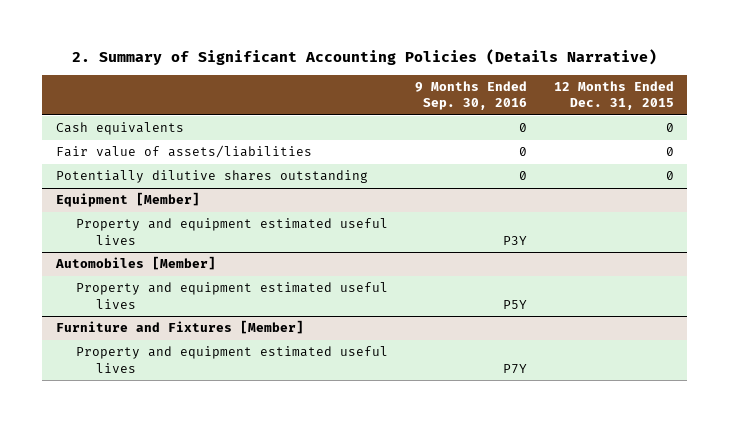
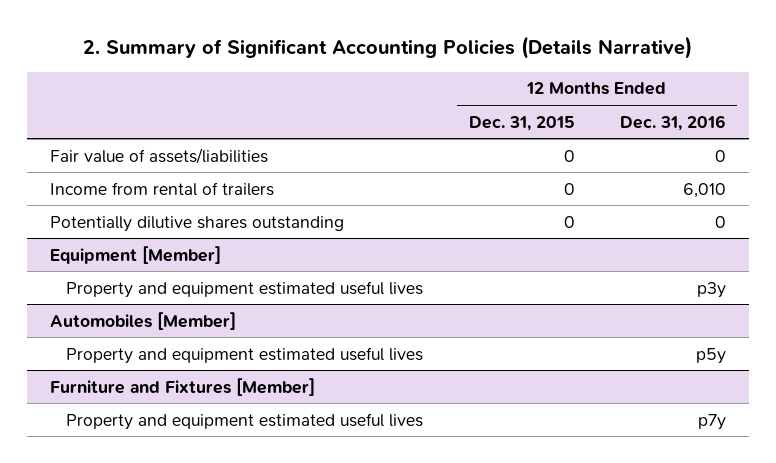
- | 9 Months Ended Sep. 30, 2016 | 12 Months Ended Dec. 31, 2015
+ | 12 Months Ended Dec. 31, 2015 | 12 Months Ended Dec. 31, 2016
- Cash equivalents | 0 | 0
+ Income from rental of trailers | 0 | 6,010

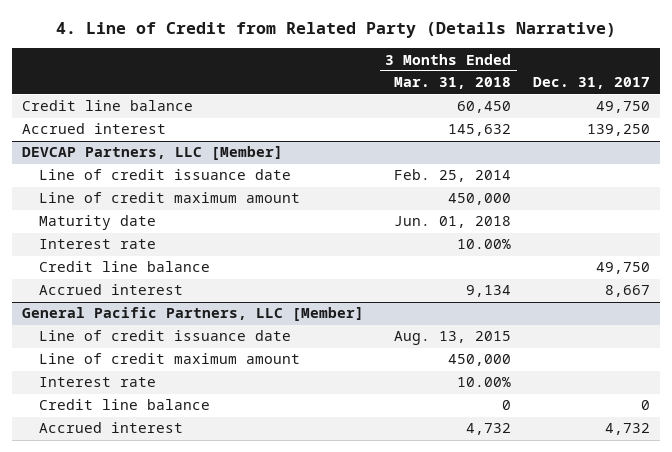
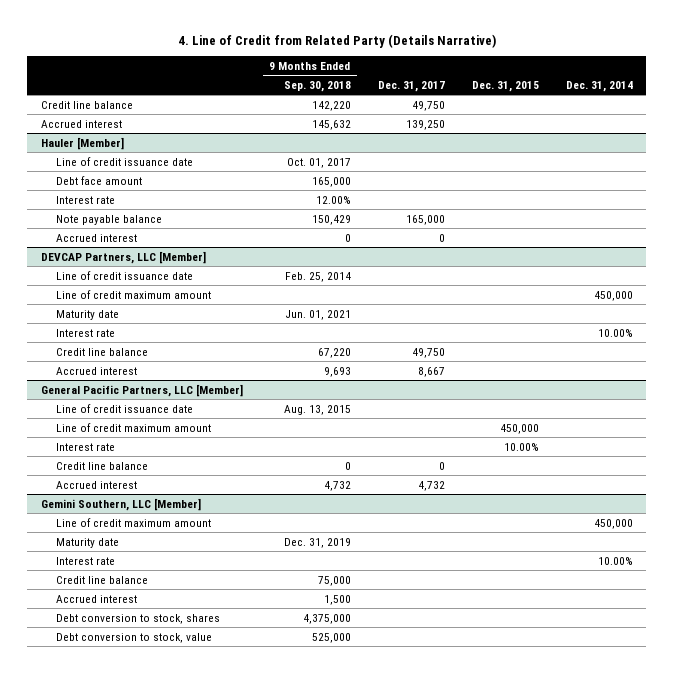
- | 3 Months Ended Mar. 31, 2018 | Dec. 31, 2017
+ | 9 Months Ended Sep. 30, 2018 | Dec. 31, 2017 | Dec. 31, 2015 | Dec. 31, 2014
+ Hauler [Member]
+ Line of credit issuance date | Oct. 01, 2017 | | |
+ Debt face amount | 165,000 | | |
+ Interest rate | 12.00% | | |
+ Note payable balance | 150,429 | 165,000 | |
+ Accrued interest | 0 | 0 | |
+ Gemini Southern, LLC [Member]
+ Line of credit maximum amount | | | | 450,000
+ Maturity date | Dec. 31, 2019 | | |
+ Interest rate | | | | 10.00%
+ Credit line balance | 75,000 | | |
+ Accrued interest | 1,500 | | |
+ Debt conversion to stock, shares | 4,375,000 | | |
+ Debt conversion to stock, value | 525,000 | | |

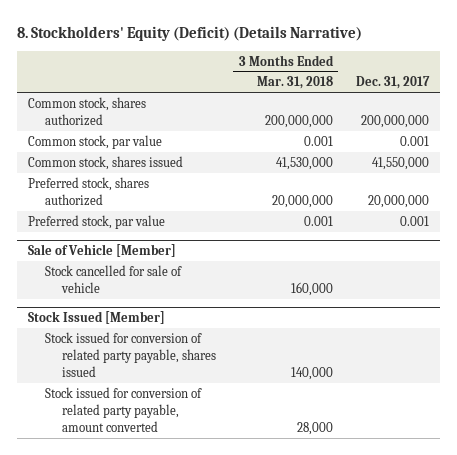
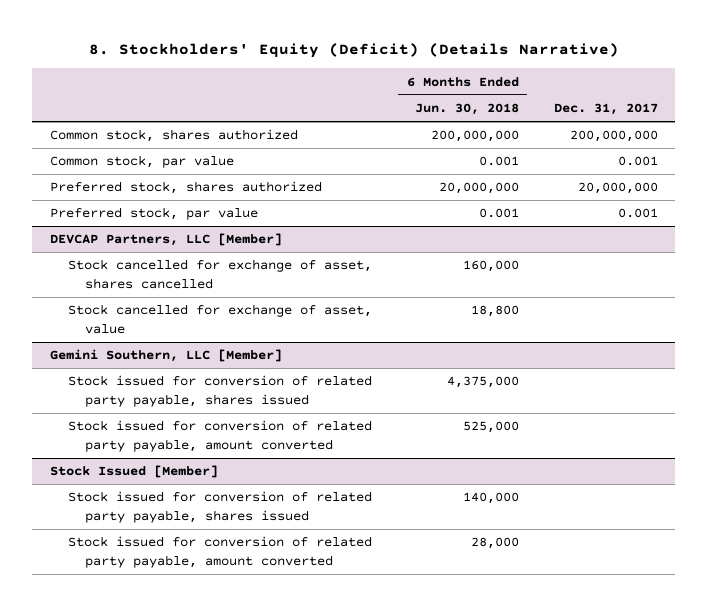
- | 3 Months Ended Mar. 31, 2018 | Dec. 31, 2017
+ | 6 Months Ended Jun. 30, 2018 | Dec. 31, 2017
- Common stock, shares issued | 41,530,000 | 41,550,000
- Sale of Vehicle [Member]
- Stock cancelled for sale of vehicle | 160,000 |
+ DEVCAP Partners, LLC [Member]
+ Stock cancelled for exchange of asset, shares cancelled | 160,000 |
+ Stock cancelled for exchange of asset, value | 18,800 |
+ Gemini Southern, LLC [Member]
+ Stock issued for conversion of related party payable, shares issued | 4,375,000 |
+ Stock issued for conversion of related party payable, amount converted | 525,000 |

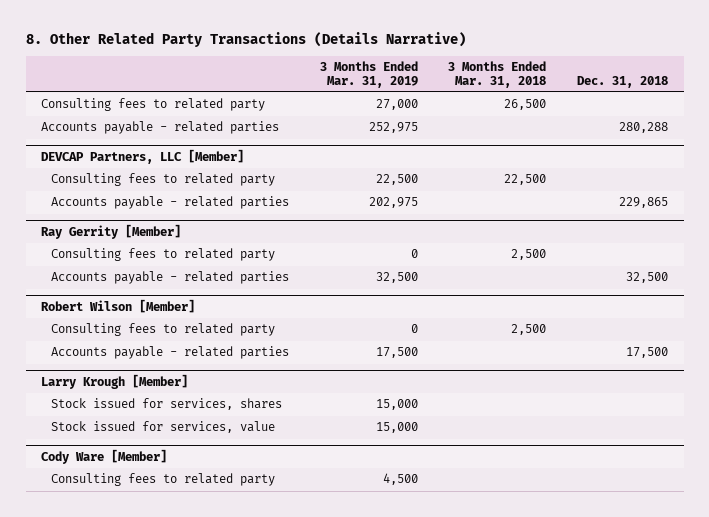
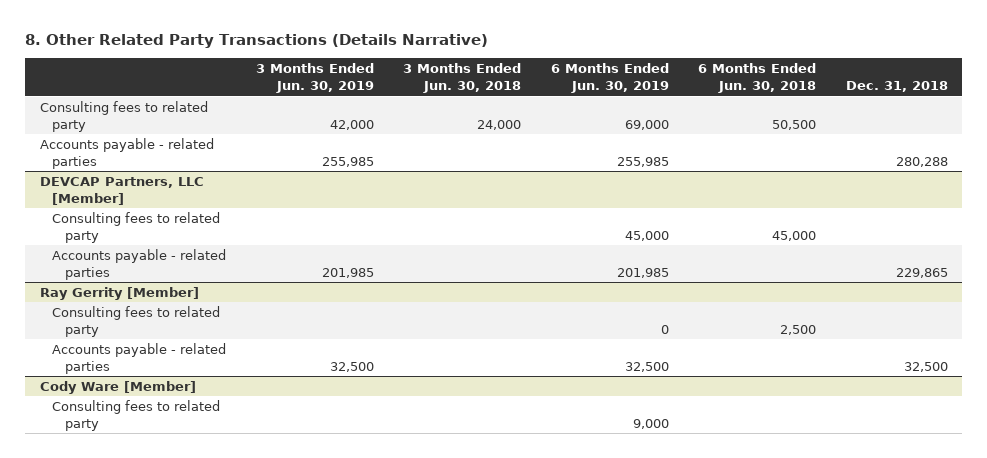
- | 3 Months Ended Mar. 31, 2019 | 3 Months Ended Mar. 31, 2018 | Dec. 31, 2018
+ | 3 Months Ended Jun. 30, 2019 | 3 Months Ended Jun. 30, 2018 | 6 Months Ended Jun. 30, 2019 | 6 Months Ended Jun. 30, 2018 | Dec. 31, 2018
- Robert Wilson [Member]
- Consulting fees to related party | 0 | 2,500 |
- Accounts payable - related parties | 17,500 | | 17,500
- Larry Krough [Member]
- Stock issued for services, shares | 15,000 | |
- Stock issued for services, value | 15,000 | |

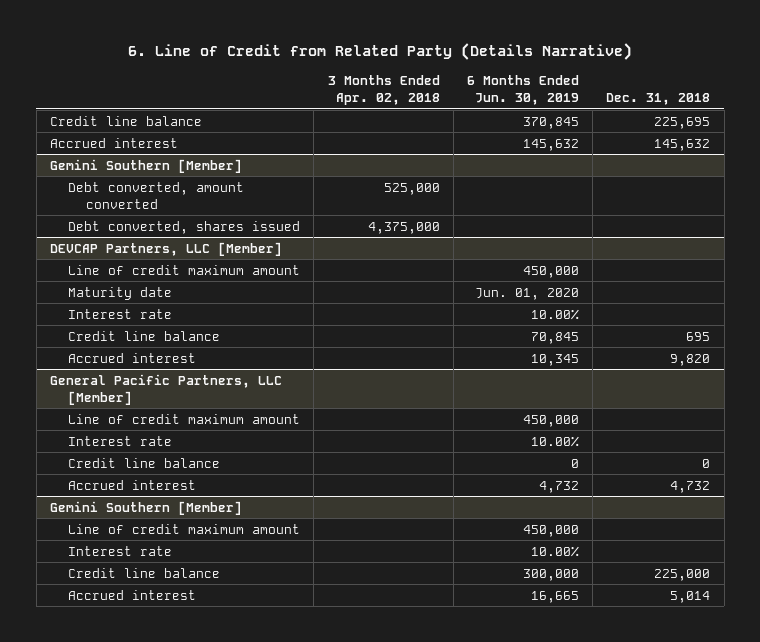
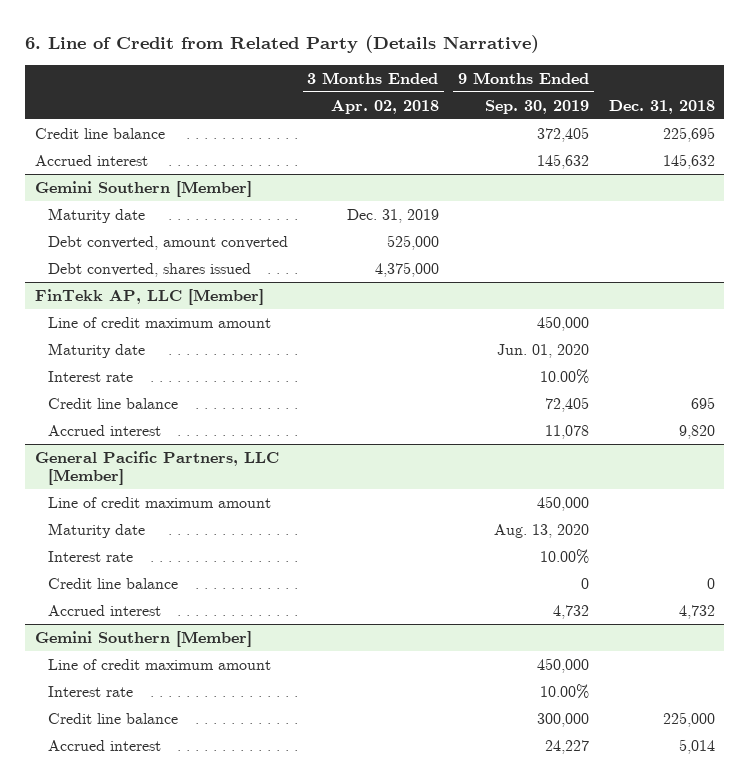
- | 3 Months Ended Apr. 02, 2018 | 6 Months Ended Jun. 30, 2019 | Dec. 31, 2018
+ | 3 Months Ended Apr. 02, 2018 | 9 Months Ended Sep. 30, 2019 | Dec. 31, 2018
@ Gemini Southern [Member]
+ Maturity date | Dec. 31, 2019 | |
- DEVCAP Partners, LLC [Member]
+ FinTekk AP, LLC [Member]
@ General Pacific Partners, LLC [Member]
+ Maturity date | | Aug. 13, 2020 |

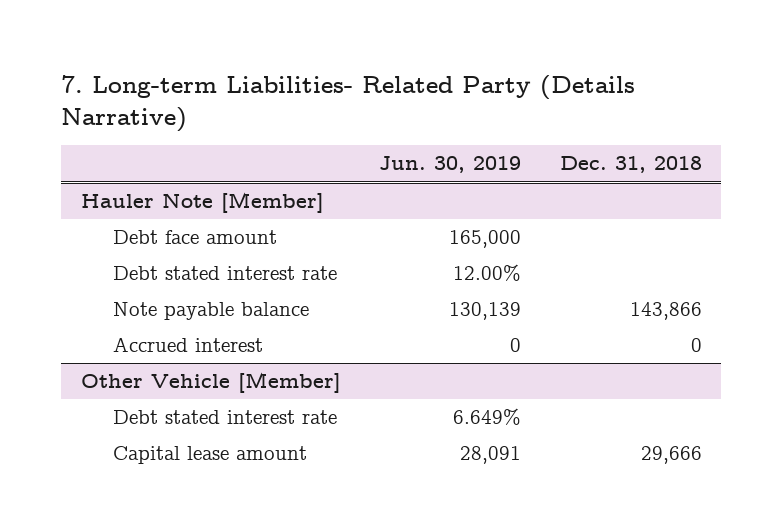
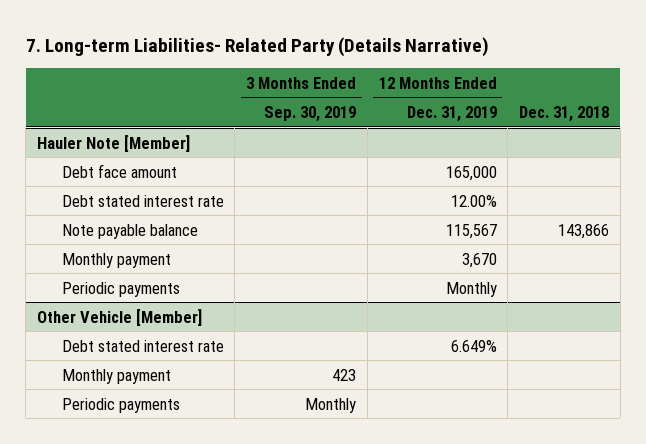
- | Jun. 30, 2019 | Dec. 31, 2018
+ | 3 Months Ended Sep. 30, 2019 | 12 Months Ended Dec. 31, 2019 | Dec. 31, 2018
@ Hauler Note [Member]
- Accrued interest | 0 | 0
+ Monthly payment | | 3,670 |
+ Periodic payments | | Monthly |
@ Other Vehicle [Member]
- Capital lease amount | 28,091 | 29,666
+ Monthly payment | 423 | |
+ Periodic payments | Monthly | |

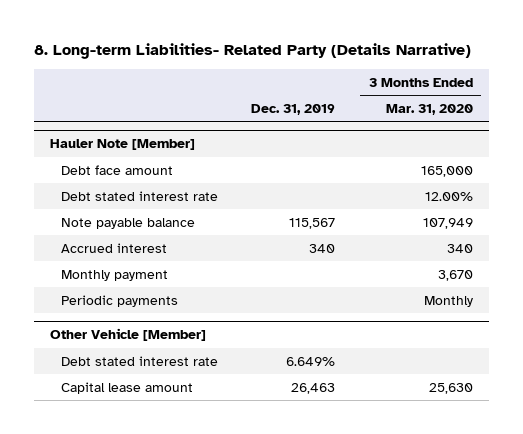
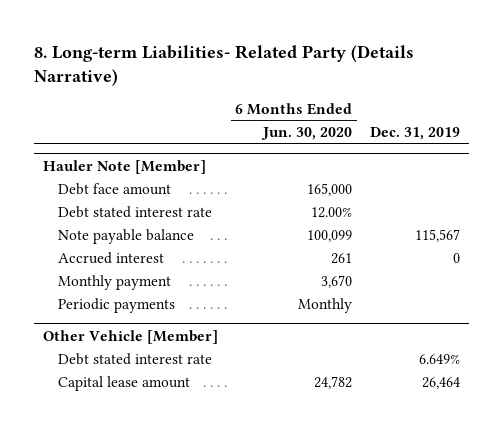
- | Dec. 31, 2019 | 3 Months Ended Mar. 31, 2020
+ | 6 Months Ended Jun. 30, 2020 | Dec. 31, 2019
@ Hauler Note [Member]
- Accrued interest | 340 | 340
+ Accrued interest | 261 | 0
@ Other Vehicle [Member]
- Capital lease amount | 26,463 | 25,630
+ Capital lease amount | 24,782 | 26,464

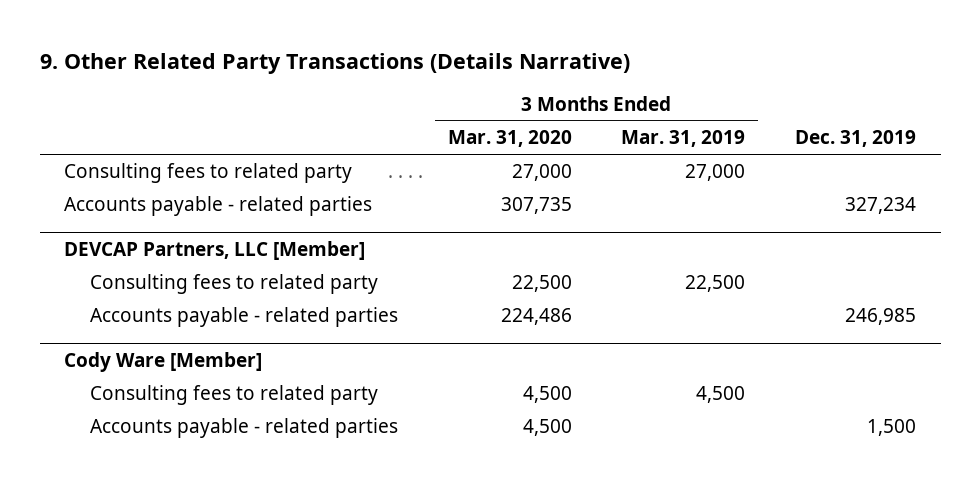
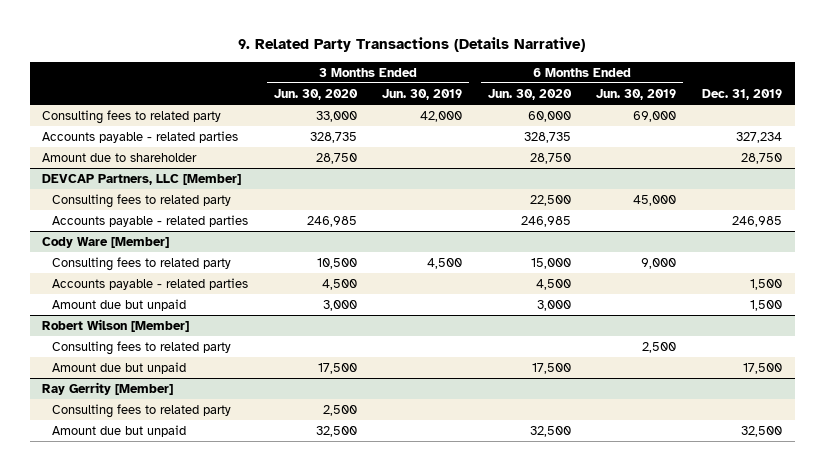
- 9. Other Related Party Transactions (Details Narrative)
+ 9. Related Party Transactions (Details Narrative)
- | 3 Months Ended Mar. 31, 2020 | 3 Months Ended Mar. 31, 2019 | Dec. 31, 2019
+ | 3 Months Ended Jun. 30, 2020 | 3 Months Ended Jun. 30, 2019 | 6 Months Ended Jun. 30, 2020 | 6 Months Ended Jun. 30, 2019 | Dec. 31, 2019
+ Amount due to shareholder | 28,750 | | 28,750 | | 28,750
@ Cody Ware [Member]
+ Amount due but unpaid | 3,000 | | 3,000 | | 1,500
+ Robert Wilson [Member]
+ Consulting fees to related party | | | | 2,500 |
+ Amount due but unpaid | 17,500 | | 17,500 | | 17,500
+ Ray Gerrity [Member]
+ Consulting fees to related party | 2,500 | | | |
+ Amount due but unpaid | 32,500 | | 32,500 | | 32,500

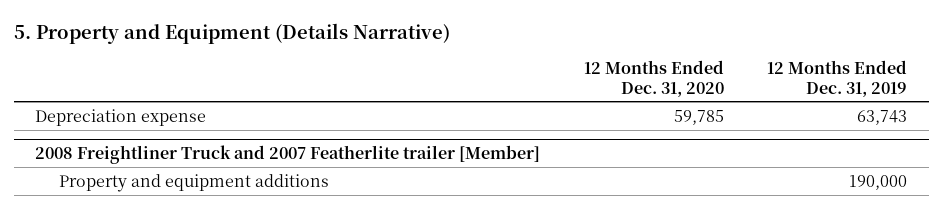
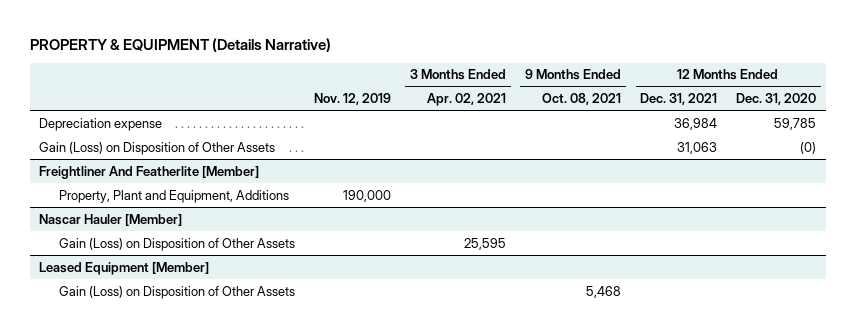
- 5. Property and Equipment (Details Narrative)
+ PROPERTY & EQUIPMENT (Details Narrative)
- | 12 Months Ended Dec. 31, 2020 | 12 Months Ended Dec. 31, 2019
+ | Nov. 12, 2019 | 3 Months Ended Apr. 02, 2021 | 9 Months Ended Oct. 08, 2021 | 12 Months Ended Dec. 31, 2021 | 12 Months Ended Dec. 31, 2020
- 2008 Freightliner Truck and 2007 Featherlite trailer [Member]
- Property and equipment additions | | 190,000
+ Gain (Loss) on Disposition of Other Assets | | | | 31,063 | (0)
+ Freightliner And Featherlite [Member]
+ Property, Plant and Equipment, Additions | 190,000 | | | |
+ Nascar Hauler [Member]
+ Gain (Loss) on Disposition of Other Assets | | 25,595 | | |
+ Leased Equipment [Member]
+ Gain (Loss) on Disposition of Other Assets | | | 5,468 | |

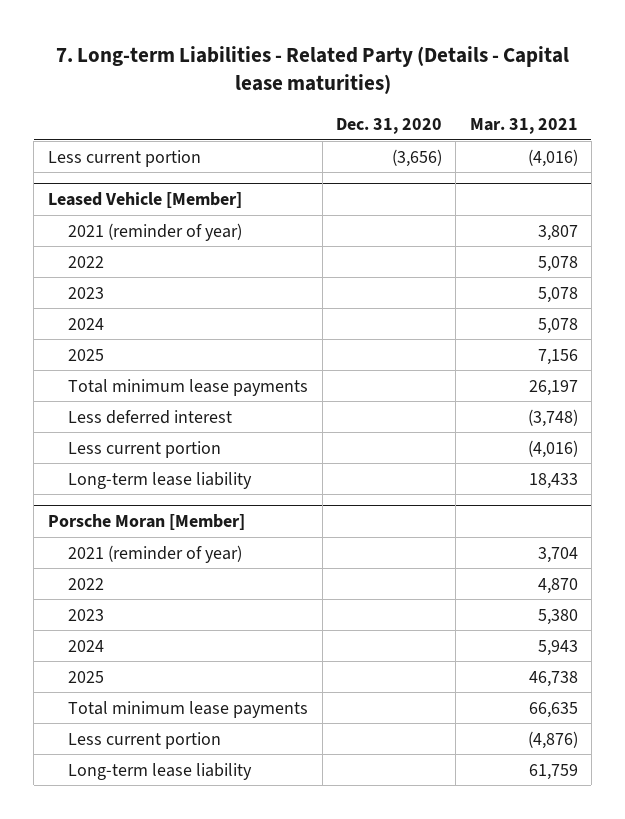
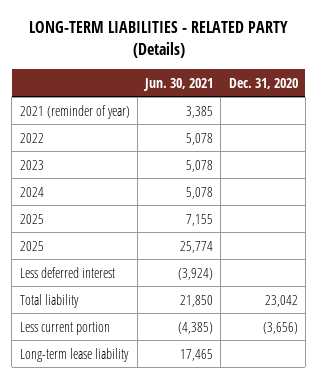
- 7. Long-term Liabilities - Related Party (Details - Capital lease maturities)
+ LONG-TERM LIABILITIES - RELATED PARTY (Details)
- | Dec. 31, 2020 | Mar. 31, 2021
+ | Jun. 30, 2021 | Dec. 31, 2020
+ 2021 (reminder of year) | 3,385 |
+ 2022 | 5,078 |
+ 2023 | 5,078 |
+ 2024 | 5,078 |
+ 2025 | 7,155 |
+ 2025 | 25,774 |
+ Less deferred interest | (3,924) |
+ Total liability | 21,850 | 23,042
- Leased Vehicle [Member]
- 2021 (reminder of year) | | 3,807
- 2022 | | 5,078
- 2023 | | 5,078
- 2024 | | 5,078
- 2025 | | 7,156
- Total minimum lease payments | | 26,197
- Less deferred interest | | (3,748)
- Less current portion | | (4,016)
- Long-term lease liability | | 18,433
- Porsche Moran [Member]
- 2021 (reminder of year) | | 3,704
- 2022 | | 4,870
- 2023 | | 5,380
- 2024 | | 5,943
- 2025 | | 46,738
- Total minimum lease payments | | 66,635
- Less current portion | | (4,876)
- Long-term lease liability | | 61,759
+ Long-term lease liability | 17,465 |

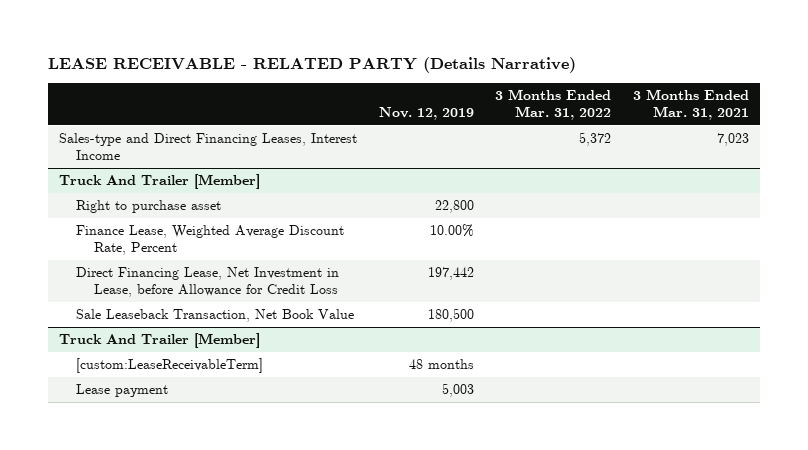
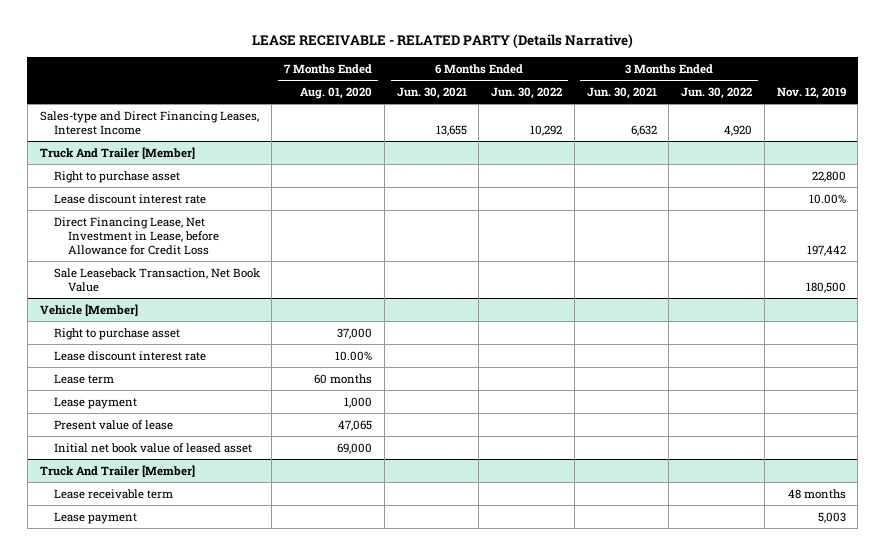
- | Nov. 12, 2019 | 3 Months Ended Mar. 31, 2022 | 3 Months Ended Mar. 31, 2021
+ | 7 Months Ended Aug. 01, 2020 | 6 Months Ended Jun. 30, 2021 | 6 Months Ended Jun. 30, 2022 | 3 Months Ended Jun. 30, 2021 | 3 Months Ended Jun. 30, 2022 | Nov. 12, 2019
@ Truck And Trailer [Member]
- Finance Lease, Weighted Average Discount Rate, Percent | 10.00% | |
+ Lease discount interest rate | | | | | | 10.00%
+ Vehicle [Member]
+ Right to purchase asset | 37,000 | | | | |
+ Lease discount interest rate | 10.00% | | | | |
+ Lease term | 60 months | | | | |
+ Lease payment | 1,000 | | | | |
+ Present value of lease | 47,065 | | | | |
+ Initial net book value of leased asset | 69,000 | | | | |
@ Truck And Trailer [Member]
- [custom:LeaseReceivableTerm] | 48 months | |
+ Lease receivable term | | | | | | 48 months

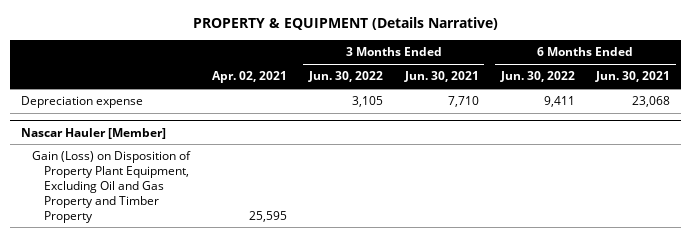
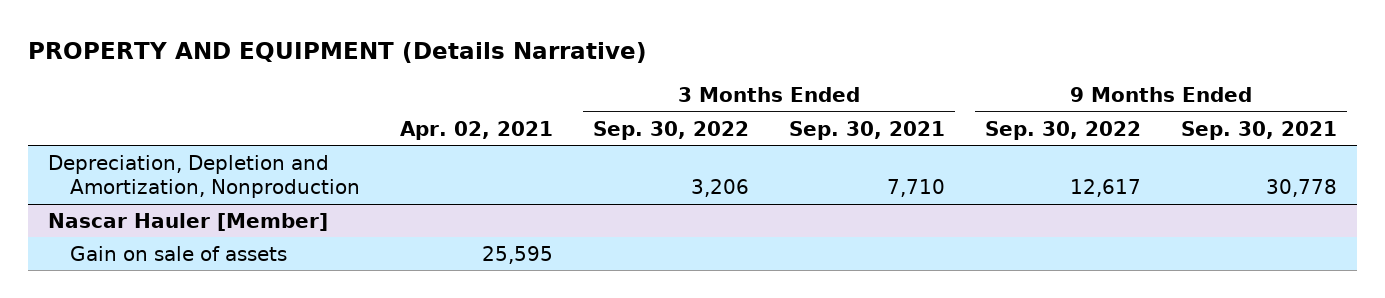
- PROPERTY & EQUIPMENT (Details Narrative)
+ PROPERTY AND EQUIPMENT (Details Narrative)
- | Apr. 02, 2021 | 3 Months Ended Jun. 30, 2022 | 3 Months Ended Jun. 30, 2021 | 6 Months Ended Jun. 30, 2022 | 6 Months Ended Jun. 30, 2021
+ | Apr. 02, 2021 | 3 Months Ended Sep. 30, 2022 | 3 Months Ended Sep. 30, 2021 | 9 Months Ended Sep. 30, 2022 | 9 Months Ended Sep. 30, 2021
- Depreciation expense | | 3,105 | 7,710 | 9,411 | 23,068
+ Depreciation, Depletion and Amortization, Nonproduction | | 3,206 | 7,710 | 12,617 | 30,778
@ Nascar Hauler [Member]
- Gain (Loss) on Disposition of Property Plant Equipment, Excluding Oil and Gas Property and Timber Property | 25,595 | | | |
+ Gain on sale of assets | 25,595 | | | |

